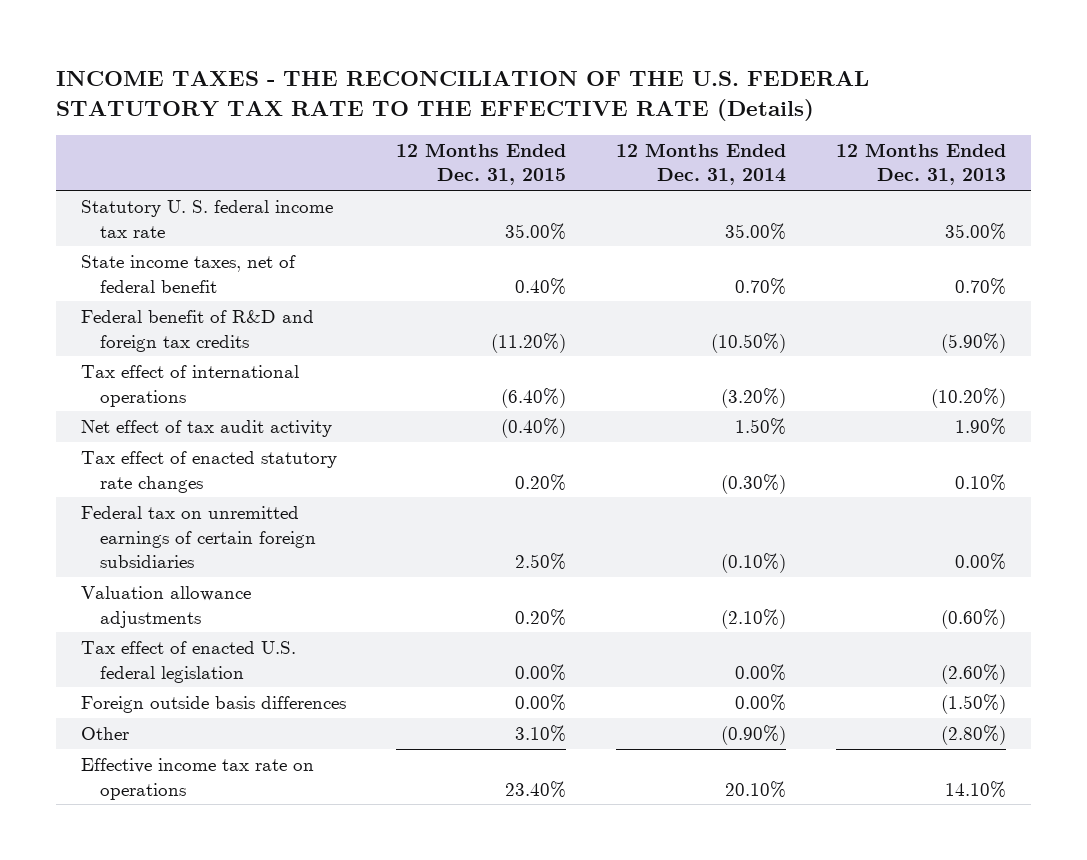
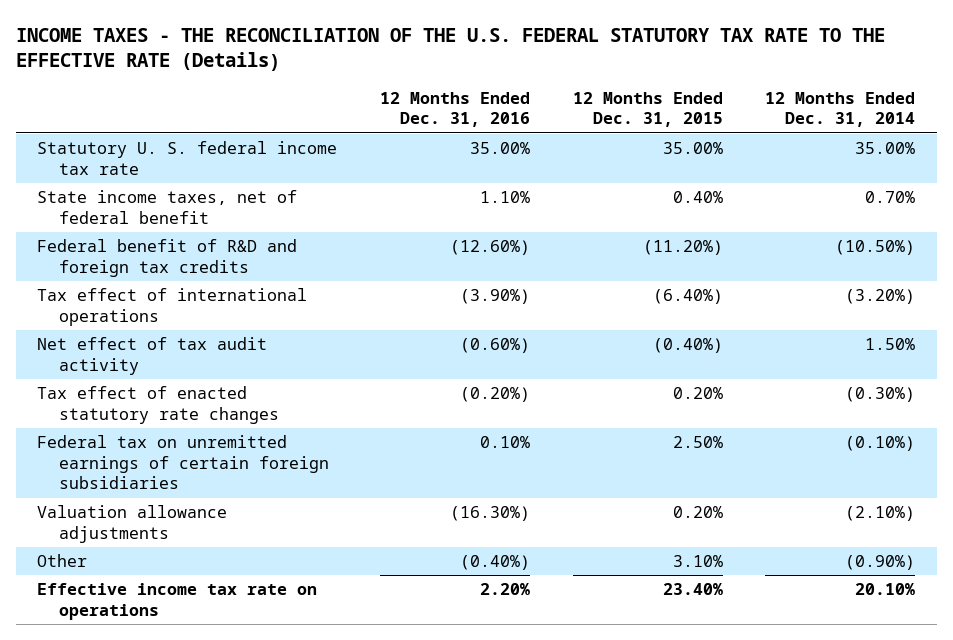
- | 12 Months Ended Dec. 31, 2015 | 12 Months Ended Dec. 31, 2014 | 12 Months Ended Dec. 31, 2013
+ | 12 Months Ended Dec. 31, 2016 | 12 Months Ended Dec. 31, 2015 | 12 Months Ended Dec. 31, 2014
- Tax effect of enacted U.S. federal legislation | 0.00% | 0.00% | (2.60%)
- Foreign outside basis differences | 0.00% | 0.00% | (1.50%)

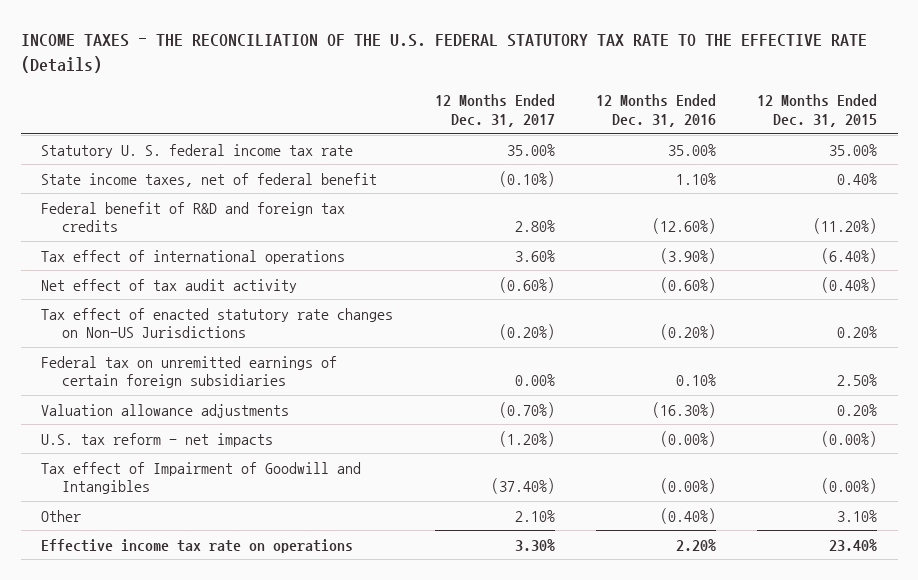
- | 12 Months Ended Dec. 31, 2016 | 12 Months Ended Dec. 31, 2015 | 12 Months Ended Dec. 31, 2014
+ | 12 Months Ended Dec. 31, 2017 | 12 Months Ended Dec. 31, 2016 | 12 Months Ended Dec. 31, 2015
- Tax effect of enacted statutory rate changes | (0.20%) | 0.20% | (0.30%)
+ Tax effect of enacted statutory rate changes on Non-US Jurisdictions | (0.20%) | (0.20%) | 0.20%
+ U.S. tax reform - net impacts | (1.20%) | (0.00%) | (0.00%)
+ Tax effect of Impairment of Goodwill and Intangibles | (37.40%) | (0.00%) | (0.00%)

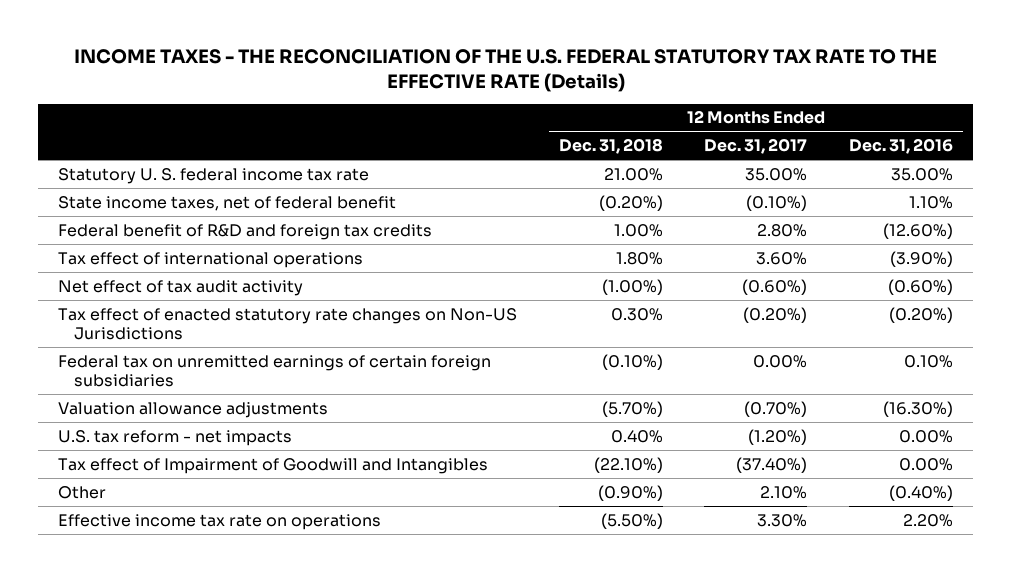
- | 12 Months Ended Dec. 31, 2017 | 12 Months Ended Dec. 31, 2016 | 12 Months Ended Dec. 31, 2015
+ | 12 Months Ended Dec. 31, 2018 | 12 Months Ended Dec. 31, 2017 | 12 Months Ended Dec. 31, 2016
- U.S. tax reform - net impacts | (1.20%) | (0.00%) | (0.00%)
- Tax effect of Impairment of Goodwill and Intangibles | (37.40%) | (0.00%) | (0.00%)
+ U.S. tax reform - net impacts | 0.40% | (1.20%) | 0.00%
+ Tax effect of Impairment of Goodwill and Intangibles | (22.10%) | (37.40%) | 0.00%

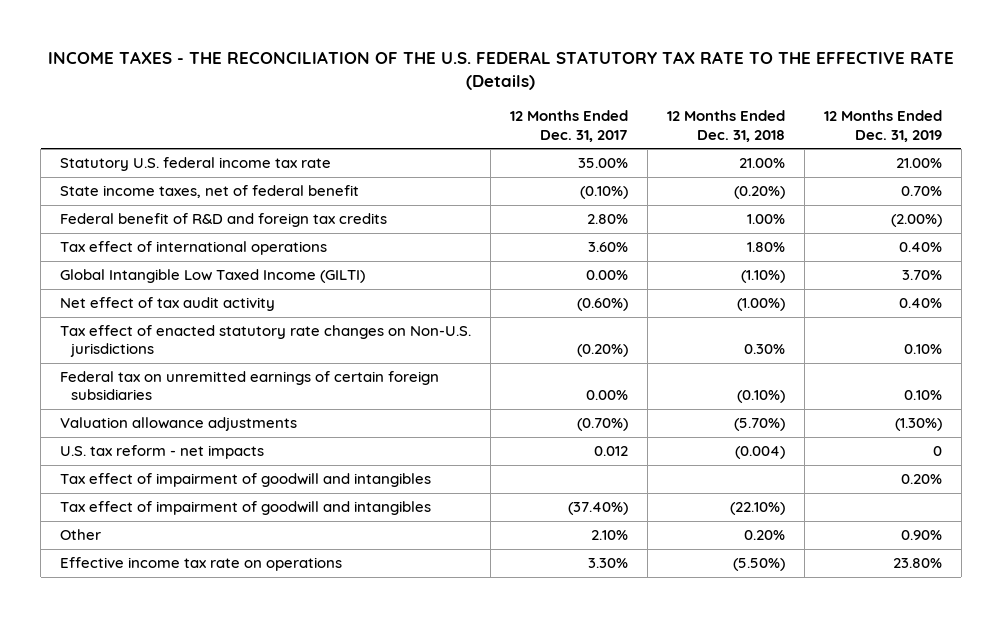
- | 12 Months Ended Dec. 31, 2018 | 12 Months Ended Dec. 31, 2017 | 12 Months Ended Dec. 31, 2016
+ | 12 Months Ended Dec. 31, 2017 | 12 Months Ended Dec. 31, 2018 | 12 Months Ended Dec. 31, 2019
- Statutory U. S. federal income tax rate | 21.00% | 35.00% | 35.00%
+ Statutory U.S. federal income tax rate | 35.00% | 21.00% | 21.00%
+ Global Intangible Low Taxed Income (GILTI) | 0.00% | (1.10%) | 3.70%
- Tax effect of enacted statutory rate changes on Non-US Jurisdictions | 0.30% | (0.20%) | (0.20%)
+ Tax effect of enacted statutory rate changes on Non-U.S. jurisdictions | (0.20%) | 0.30% | 0.10%
- U.S. tax reform - net impacts | 0.40% | (1.20%) | 0.00%
- Tax effect of Impairment of Goodwill and Intangibles | (22.10%) | (37.40%) | 0.00%
- Other | (0.90%) | 2.10% | (0.40%)
+ U.S. tax reform - net impacts | 0.012 | (0.004) | 0
+ Tax effect of impairment of goodwill and intangibles | | | 0.20%
+ Tax effect of impairment of goodwill and intangibles | (37.40%) | (22.10%) |
+ Other | 2.10% | 0.20% | 0.90%

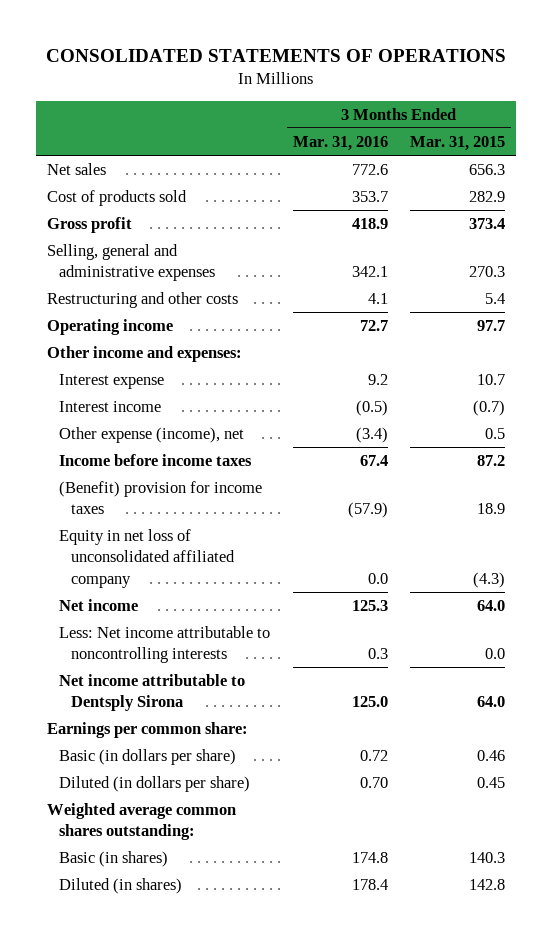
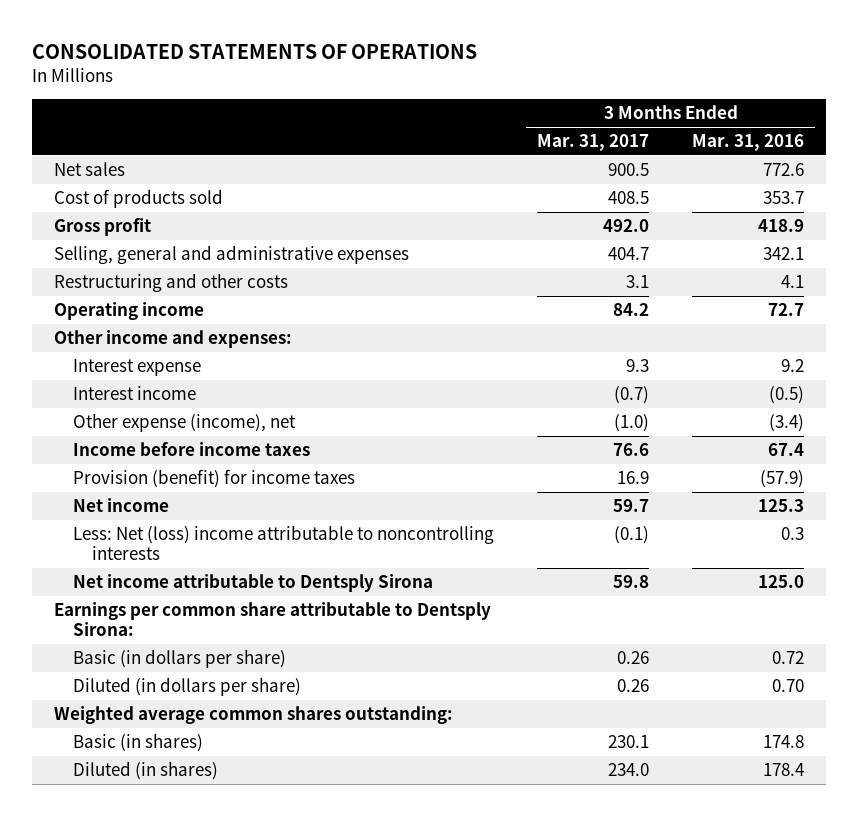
- | 3 Months Ended Mar. 31, 2016 | 3 Months Ended Mar. 31, 2015
+ | 3 Months Ended Mar. 31, 2017 | 3 Months Ended Mar. 31, 2016
- (Benefit) provision for income taxes | (57.9) | 18.9
- Equity in net loss of unconsolidated affiliated company | 0.0 | (4.3)
+ Provision (benefit) for income taxes | 16.9 | (57.9)
- Less: Net income attributable to noncontrolling interests | 0.3 | 0.0
+ Less: Net (loss) income attributable to noncontrolling interests | (0.1) | 0.3
- Earnings per common share:
+ Earnings per common share attributable to Dentsply Sirona:

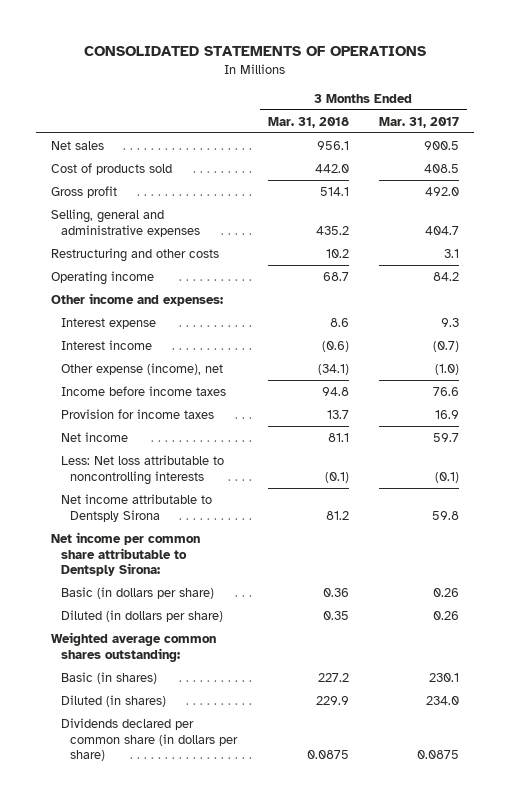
- | 3 Months Ended Mar. 31, 2017 | 3 Months Ended Mar. 31, 2016
+ | 3 Months Ended Mar. 31, 2018 | 3 Months Ended Mar. 31, 2017
- Provision (benefit) for income taxes | 16.9 | (57.9)
+ Provision for income taxes | 13.7 | 16.9
- Less: Net (loss) income attributable to noncontrolling interests | (0.1) | 0.3
+ Less: Net loss attributable to noncontrolling interests | (0.1) | (0.1)
- Earnings per common share attributable to Dentsply Sirona:
+ Net income per common share attributable to Dentsply Sirona:
+ Dividends declared per common share (in dollars per share) | 0.0875 | 0.0875

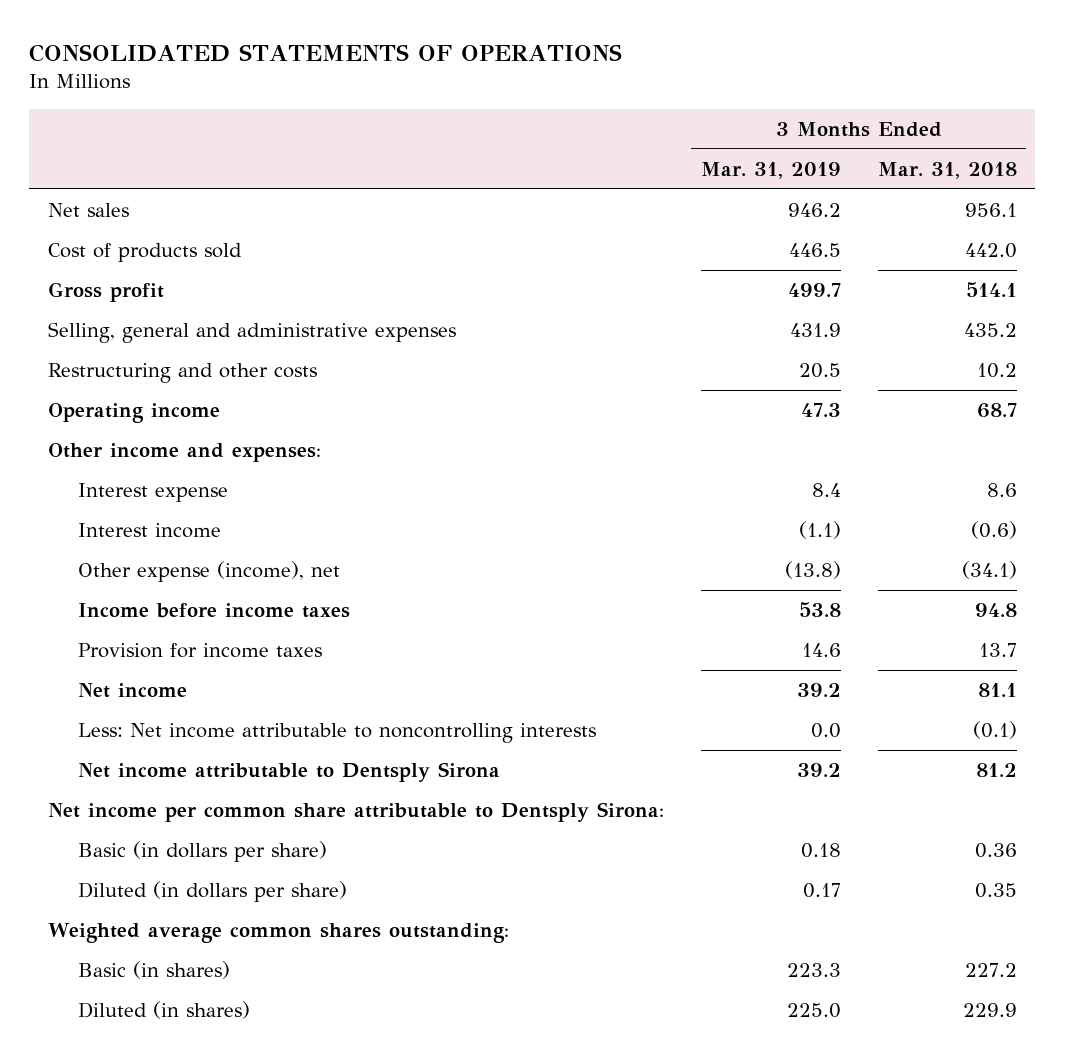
- | 3 Months Ended Mar. 31, 2018 | 3 Months Ended Mar. 31, 2017
+ | 3 Months Ended Mar. 31, 2019 | 3 Months Ended Mar. 31, 2018
- Less: Net loss attributable to noncontrolling interests | (0.1) | (0.1)
+ Less: Net income attributable to noncontrolling interests | 0.0 | (0.1)
- Dividends declared per common share (in dollars per share) | 0.0875 | 0.0875

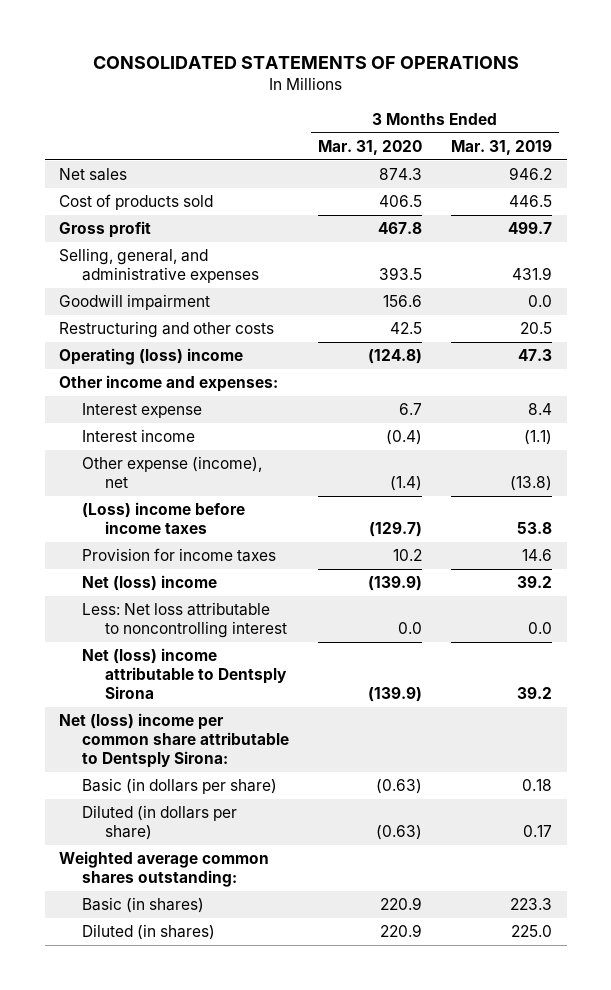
- | 3 Months Ended Mar. 31, 2019 | 3 Months Ended Mar. 31, 2018
+ | 3 Months Ended Mar. 31, 2020 | 3 Months Ended Mar. 31, 2019
- Selling, general and administrative expenses | 431.9 | 435.2
+ Selling, general, and administrative expenses | 393.5 | 431.9
+ Goodwill impairment | 156.6 | 0.0
- Operating income | 47.3 | 68.7
+ Operating (loss) income | (124.8) | 47.3
- Income before income taxes | 53.8 | 94.8
+ (Loss) income before income taxes | (129.7) | 53.8
- Net income | 39.2 | 81.1
- Less: Net income attributable to noncontrolling interests | 0.0 | (0.1)
- Net income attributable to Dentsply Sirona | 39.2 | 81.2
- Net income per common share attributable to Dentsply Sirona:
+ Net (loss) income | (139.9) | 39.2
+ Less: Net loss attributable to noncontrolling interest | 0.0 | 0.0
+ Net (loss) income attributable to Dentsply Sirona | (139.9) | 39.2
+ Net (loss) income per common share attributable to Dentsply Sirona:

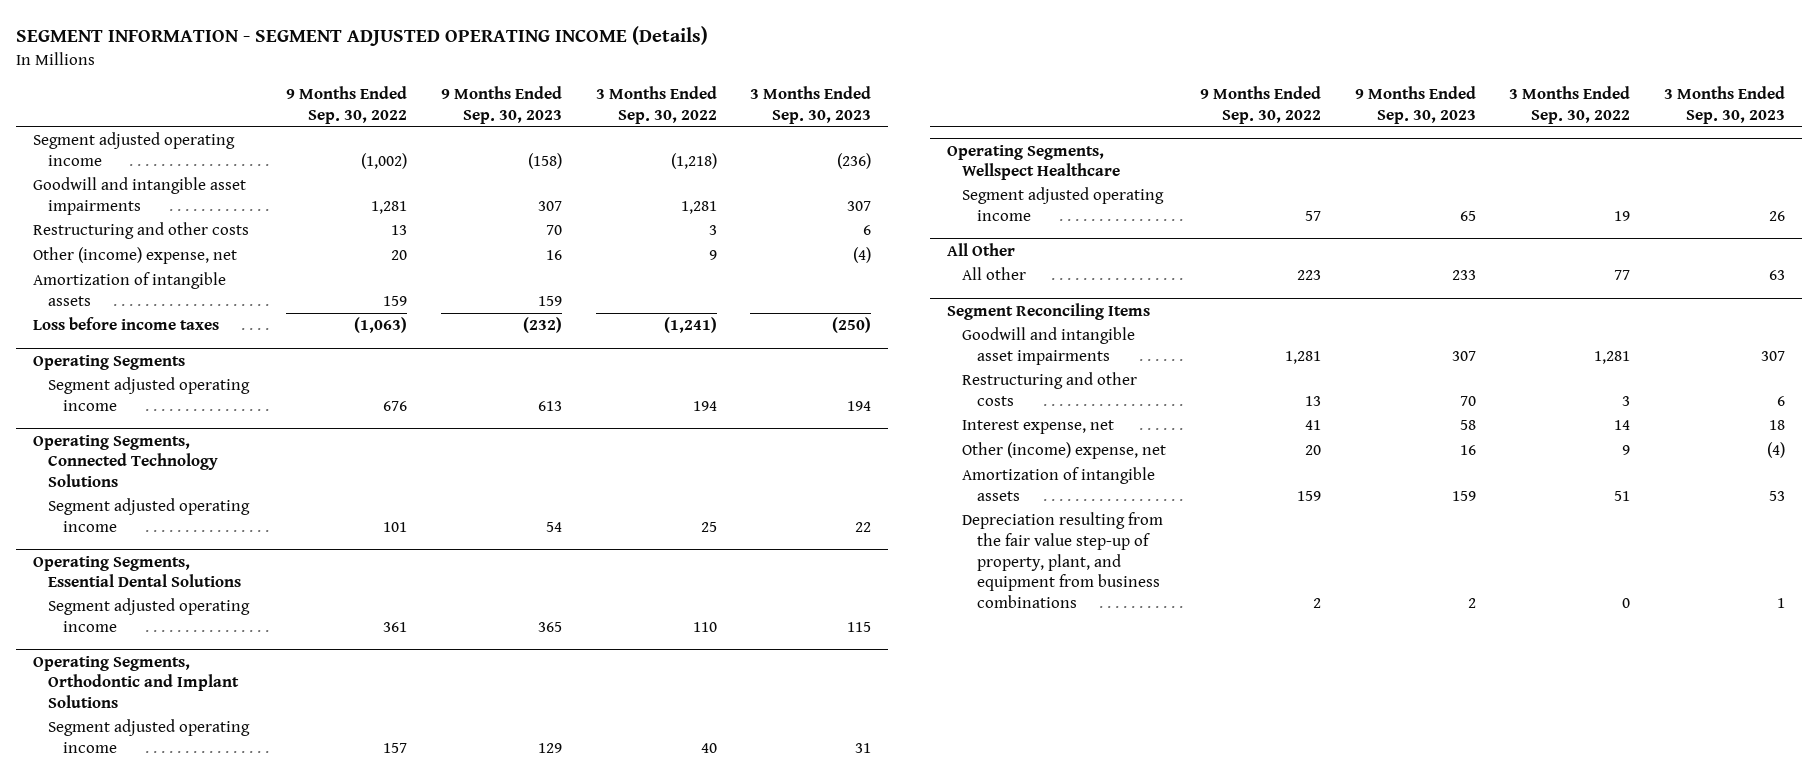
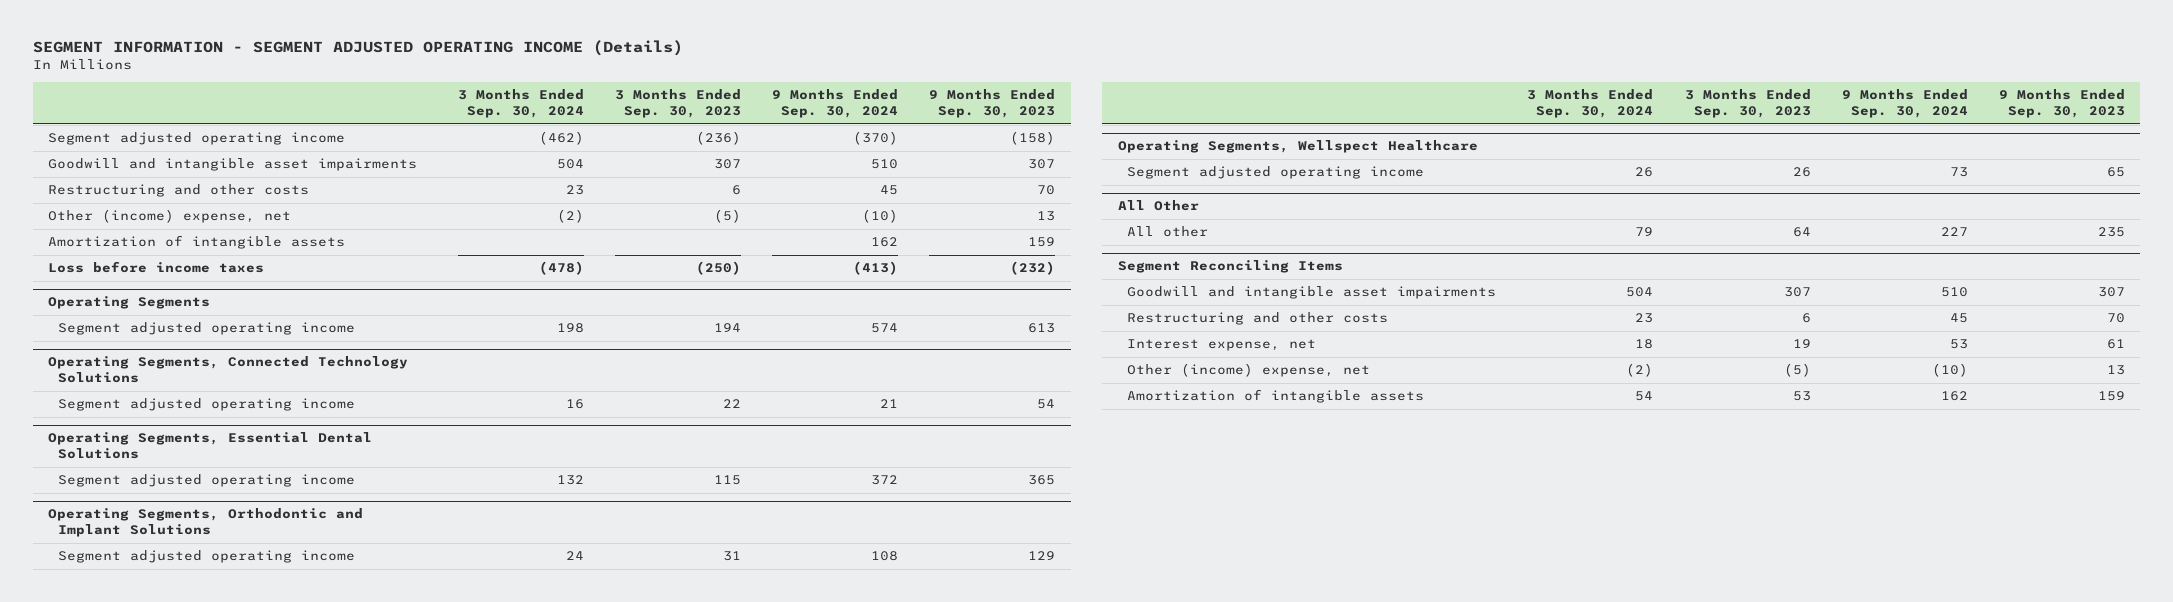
- | 9 Months Ended Sep. 30, 2022 | 9 Months Ended Sep. 30, 2023 | 3 Months Ended Sep. 30, 2022 | 3 Months Ended Sep. 30, 2023
+ | 3 Months Ended Sep. 30, 2024 | 3 Months Ended Sep. 30, 2023 | 9 Months Ended Sep. 30, 2024 | 9 Months Ended Sep. 30, 2023
- Other (income) expense, net | 20 | 16 | 9 | (4)
+ Other (income) expense, net | (2) | (5) | (10) | 13
@ All Other
- All other | 223 | 233 | 77 | 63
+ All other | 79 | 64 | 227 | 235
@ Segment Reconciling Items
- Interest expense, net | 41 | 58 | 14 | 18
- Other (income) expense, net | 20 | 16 | 9 | (4)
+ Interest expense, net | 18 | 19 | 53 | 61
+ Other (income) expense, net | (2) | (5) | (10) | 13
- Depreciation resulting from the fair value step-up of property, plant, and equipment from business combinations | 2 | 2 | 0 | 1

